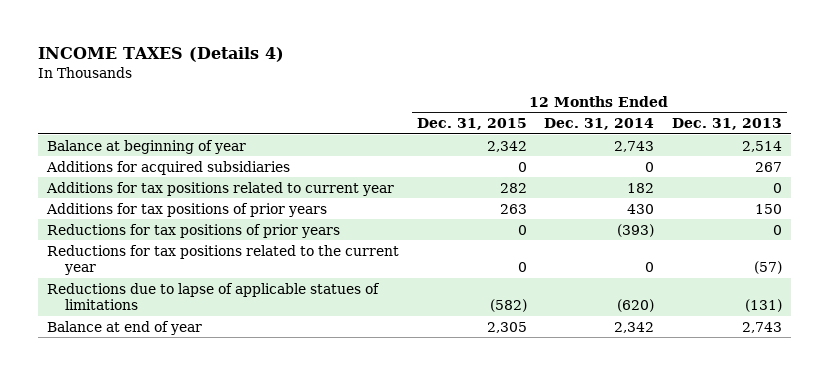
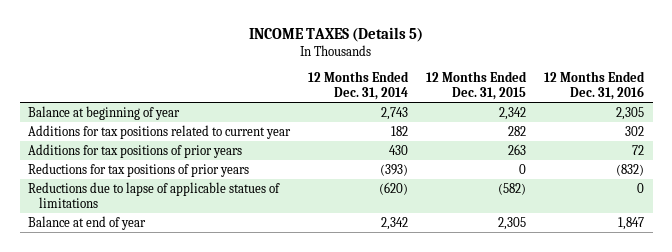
- INCOME TAXES (Details 4)
+ INCOME TAXES (Details 5)
- | 12 Months Ended Dec. 31, 2015 | 12 Months Ended Dec. 31, 2014 | 12 Months Ended Dec. 31, 2013
+ | 12 Months Ended Dec. 31, 2014 | 12 Months Ended Dec. 31, 2015 | 12 Months Ended Dec. 31, 2016
- Additions for acquired subsidiaries | 0 | 0 | 267
- Reductions for tax positions related to the current year | 0 | 0 | (57)

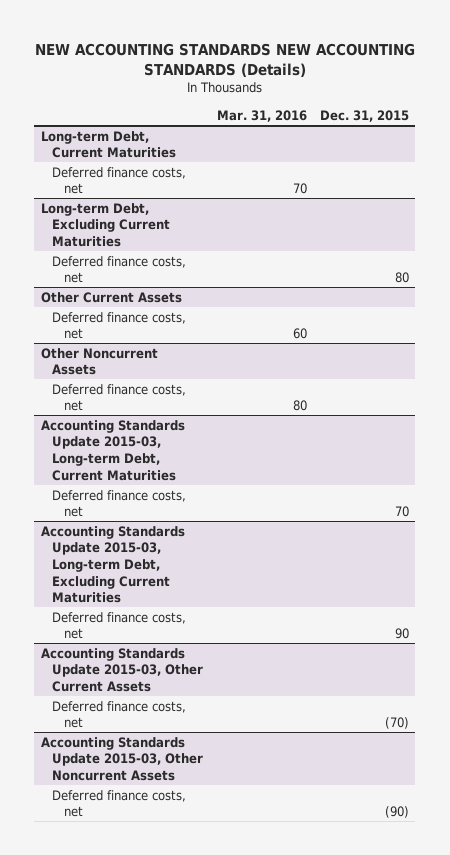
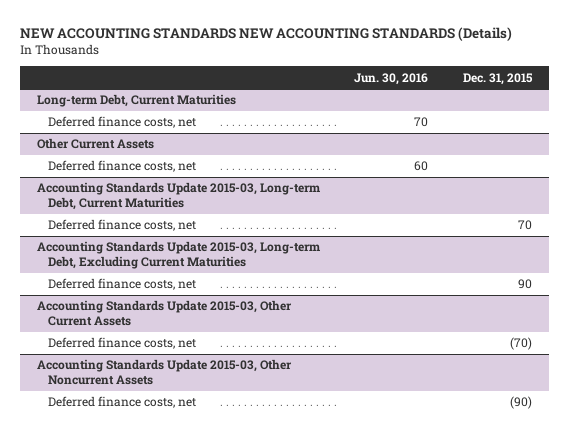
- | Mar. 31, 2016 | Dec. 31, 2015
+ | Jun. 30, 2016 | Dec. 31, 2015
- Long-term Debt, Excluding Current Maturities
- Deferred finance costs, net | | 80
- Other Noncurrent Assets
- Deferred finance costs, net | 80 |

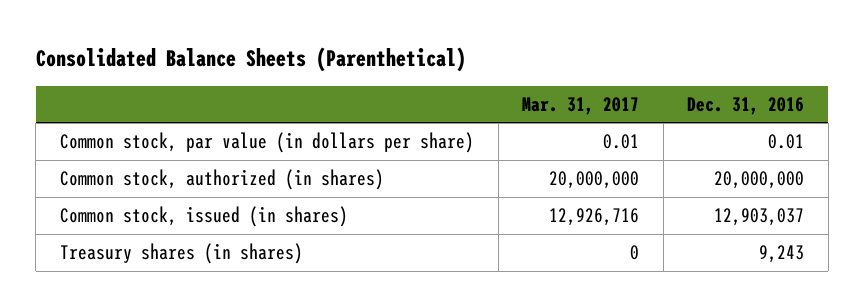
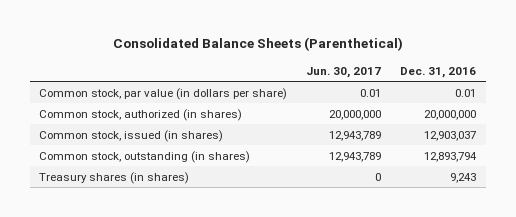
- | Mar. 31, 2017 | Dec. 31, 2016
+ | Jun. 30, 2017 | Dec. 31, 2016
+ Common stock, outstanding (in shares) | 12,943,789 | 12,893,794

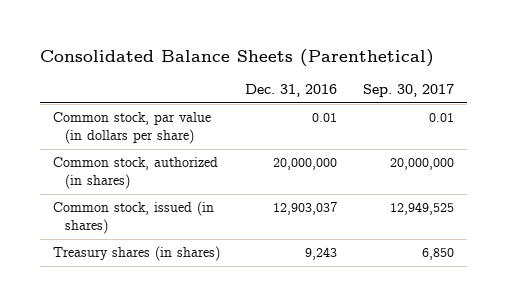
- | Jun. 30, 2017 | Dec. 31, 2016
+ | Dec. 31, 2016 | Sep. 30, 2017
- Common stock, outstanding (in shares) | 12,943,789 | 12,893,794

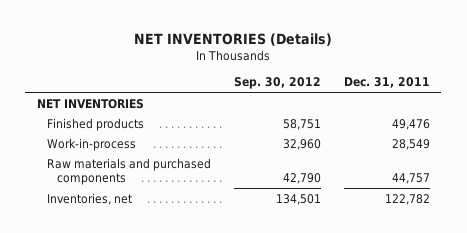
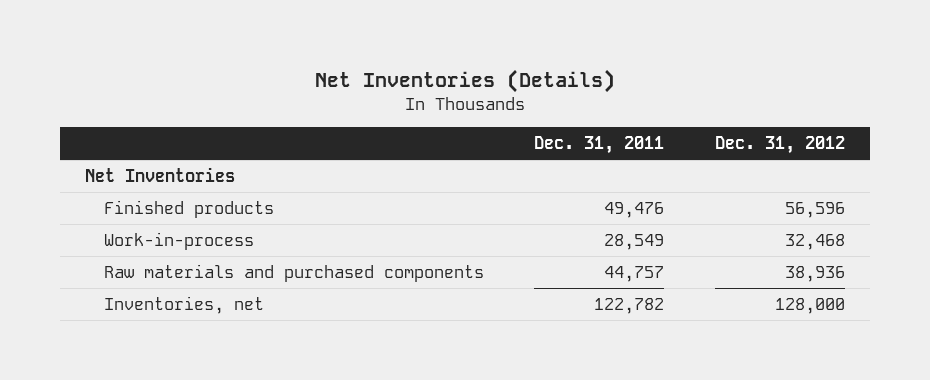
- NET INVENTORIES (Details)
+ Net Inventories (Details)
- | Sep. 30, 2012 | Dec. 31, 2011
+ | Dec. 31, 2011 | Dec. 31, 2012
- NET INVENTORIES
+ Net Inventories

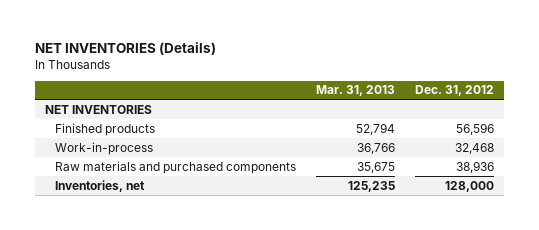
- Net Inventories (Details)
+ NET INVENTORIES (Details)
- | Dec. 31, 2011 | Dec. 31, 2012
+ | Mar. 31, 2013 | Dec. 31, 2012
- Net Inventories
+ NET INVENTORIES

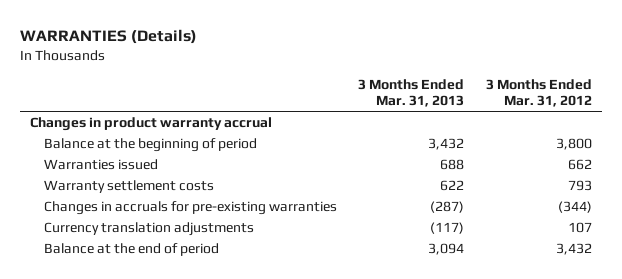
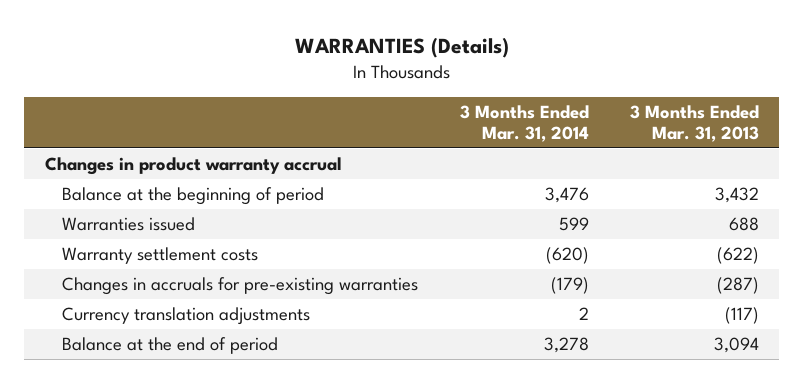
- | 3 Months Ended Mar. 31, 2013 | 3 Months Ended Mar. 31, 2012
+ | 3 Months Ended Mar. 31, 2014 | 3 Months Ended Mar. 31, 2013
- Warranty settlement costs | 622 | 793
+ Warranty settlement costs | (620) | (622)

